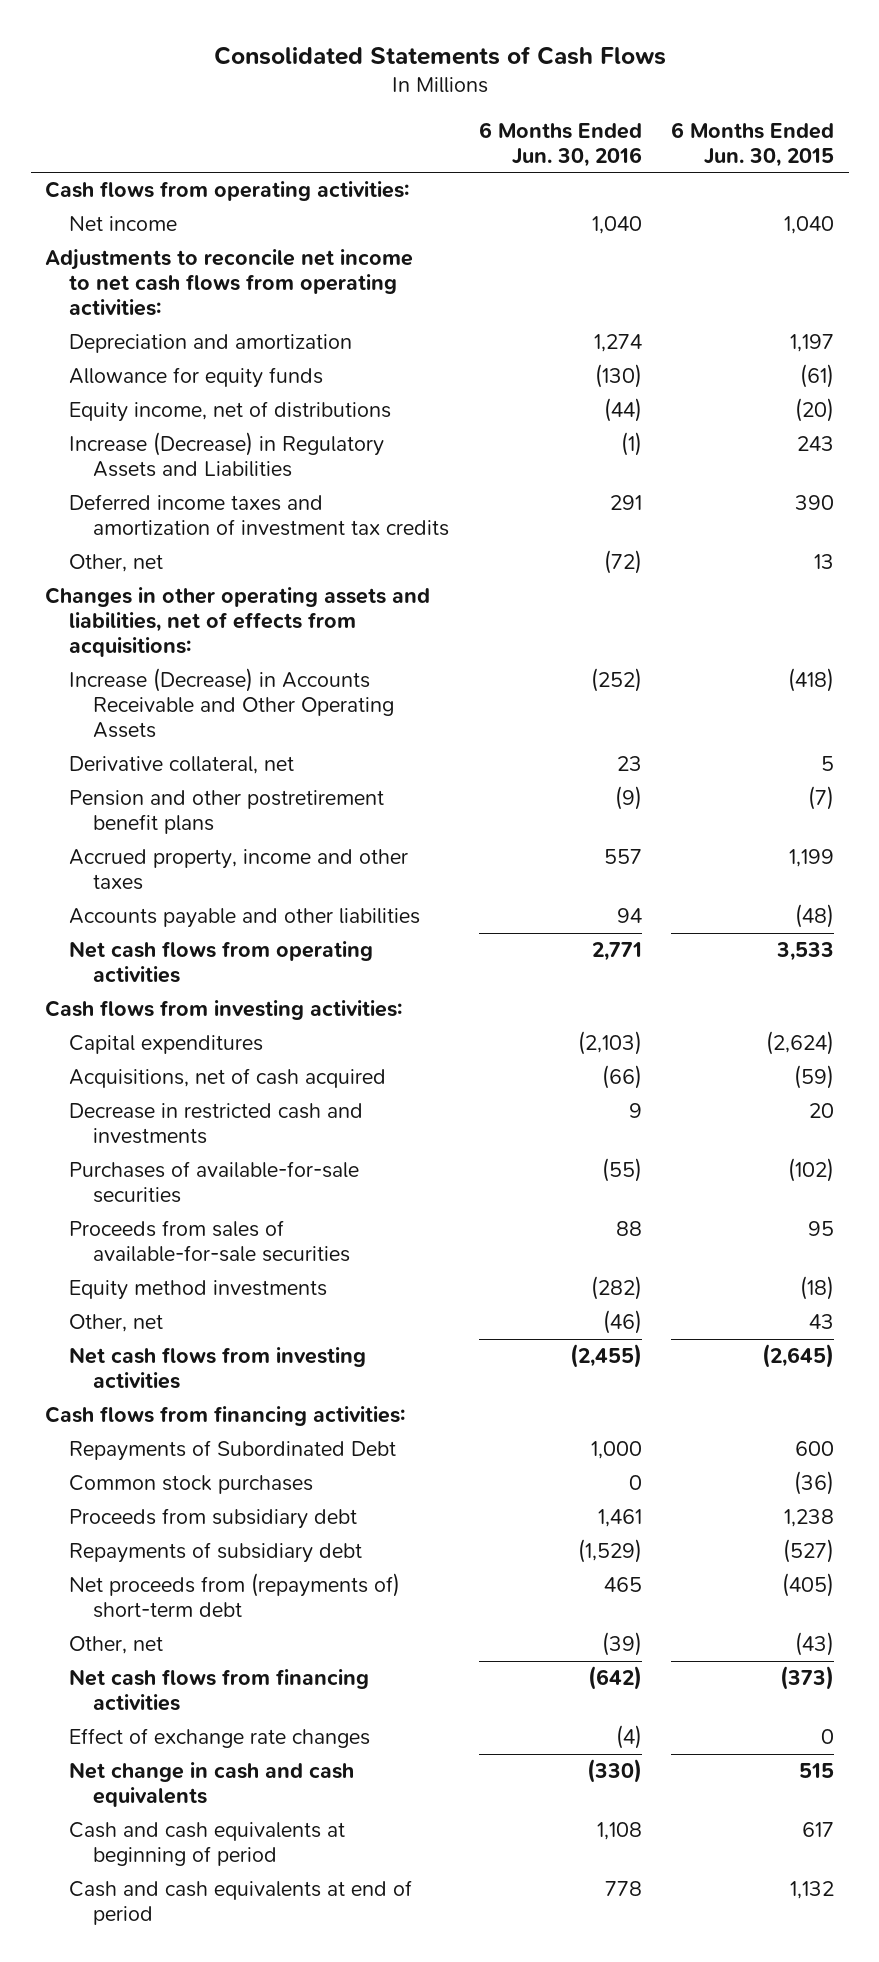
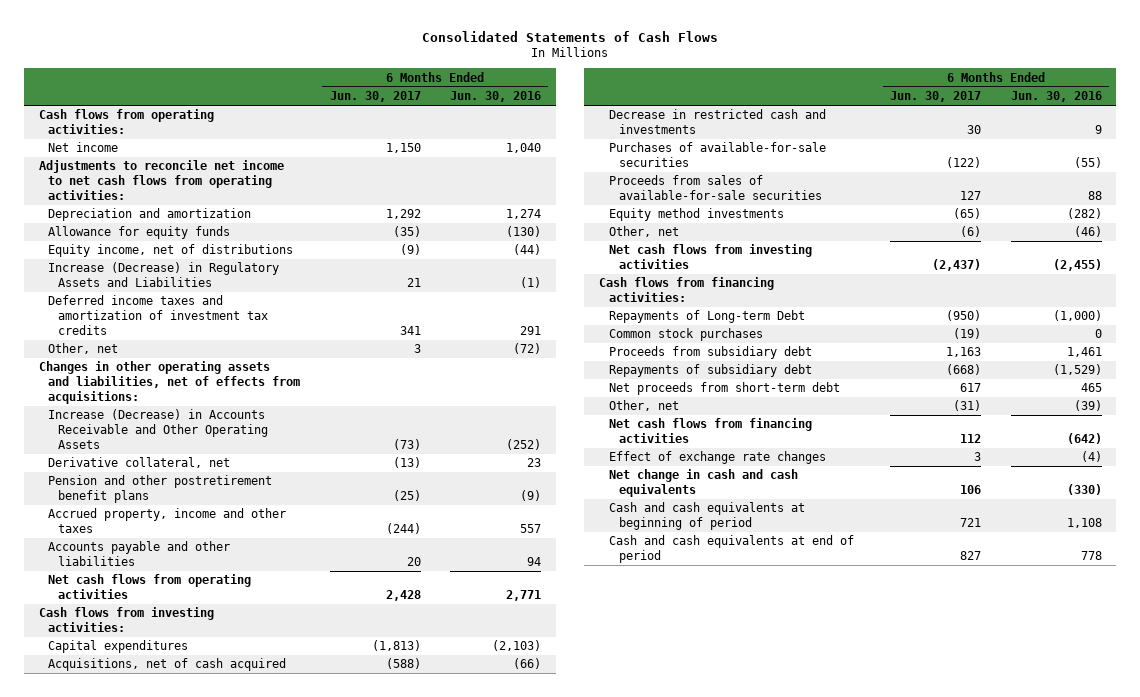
- | 6 Months Ended Jun. 30, 2016 | 6 Months Ended Jun. 30, 2015
+ | 6 Months Ended Jun. 30, 2017 | 6 Months Ended Jun. 30, 2016
- Repayments of Subordinated Debt | 1,000 | 600
+ Repayments of Long-term Debt | (950) | (1,000)
- Net proceeds from (repayments of) short-term debt | 465 | (405)
+ Net proceeds from short-term debt | 617 | 465

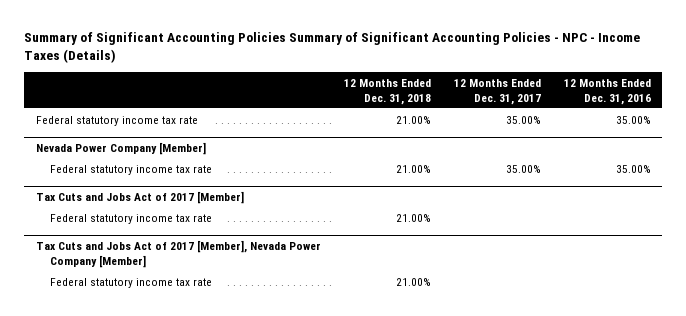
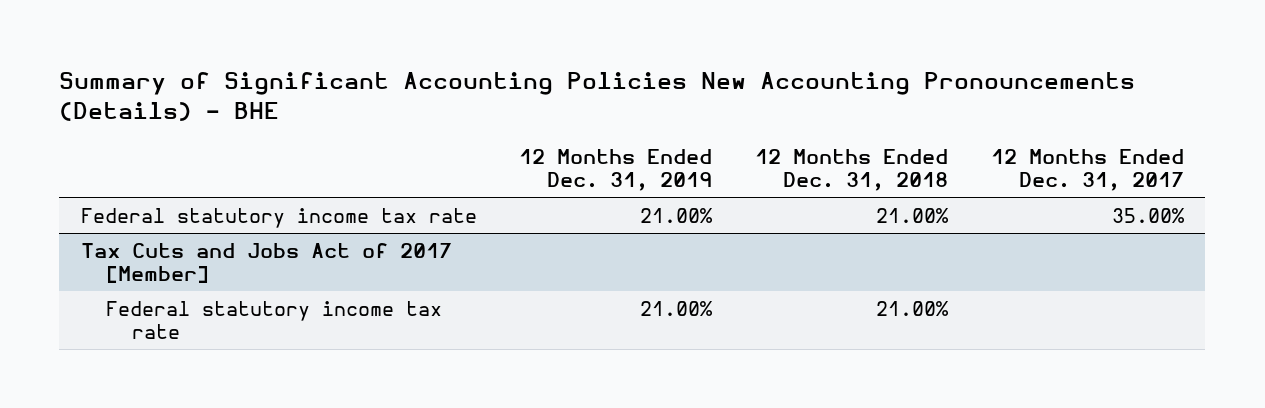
- Summary of Significant Accounting Policies Summary of Significant Accounting Policies - NPC - Income Taxes (Details)
+ Summary of Significant Accounting Policies New Accounting Pronouncements (Details) - BHE
- | 12 Months Ended Dec. 31, 2018 | 12 Months Ended Dec. 31, 2017 | 12 Months Ended Dec. 31, 2016
+ | 12 Months Ended Dec. 31, 2019 | 12 Months Ended Dec. 31, 2018 | 12 Months Ended Dec. 31, 2017
- Nevada Power Company [Member]
- Federal statutory income tax rate | 21.00% | 35.00% | 35.00%
- Tax Cuts and Jobs Act of 2017 [Member], Nevada Power Company [Member]
- Federal statutory income tax rate | 21.00% | |

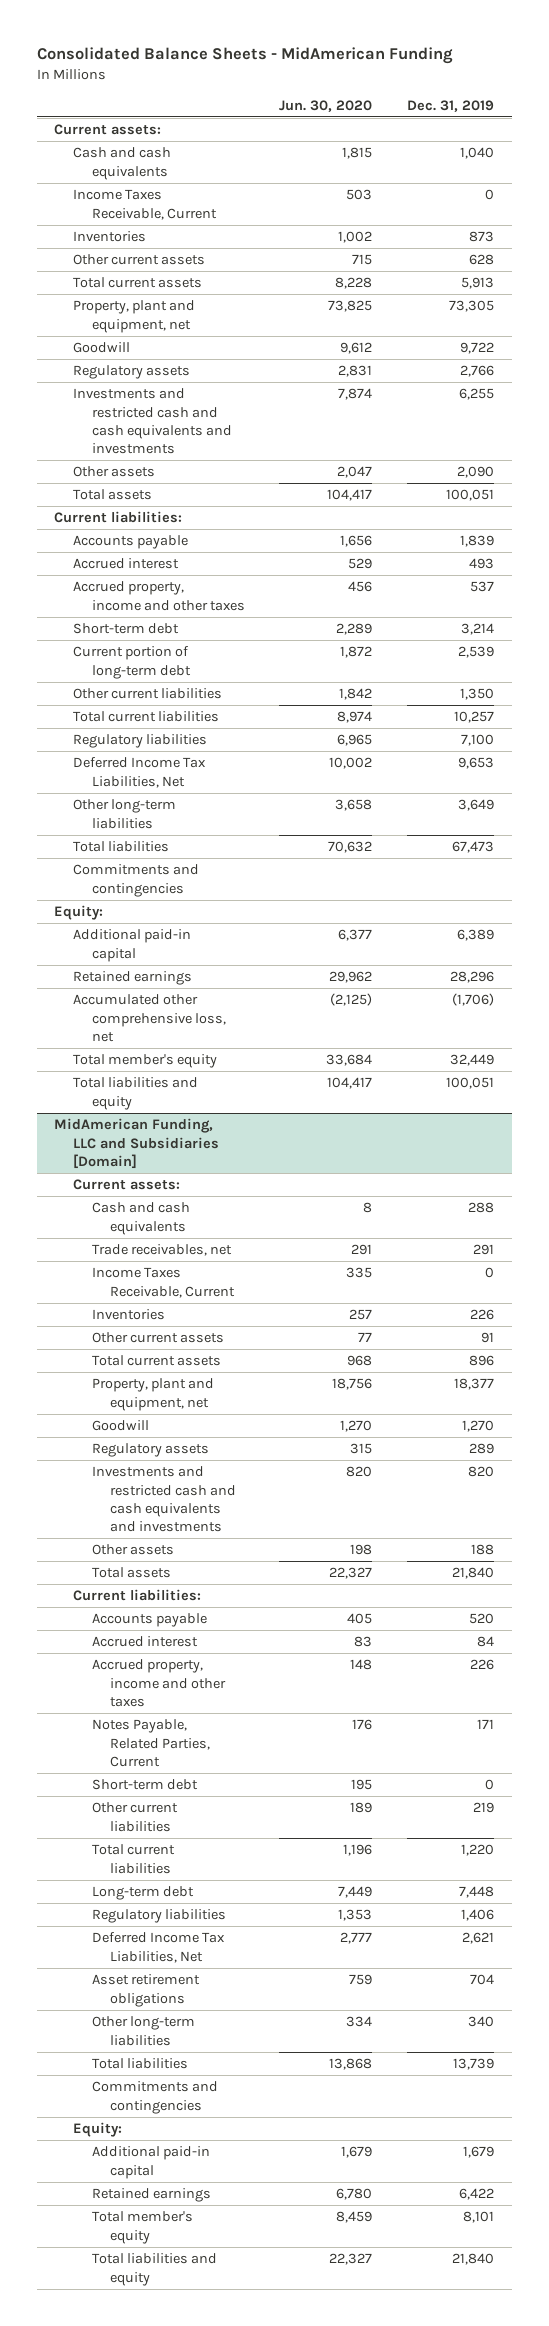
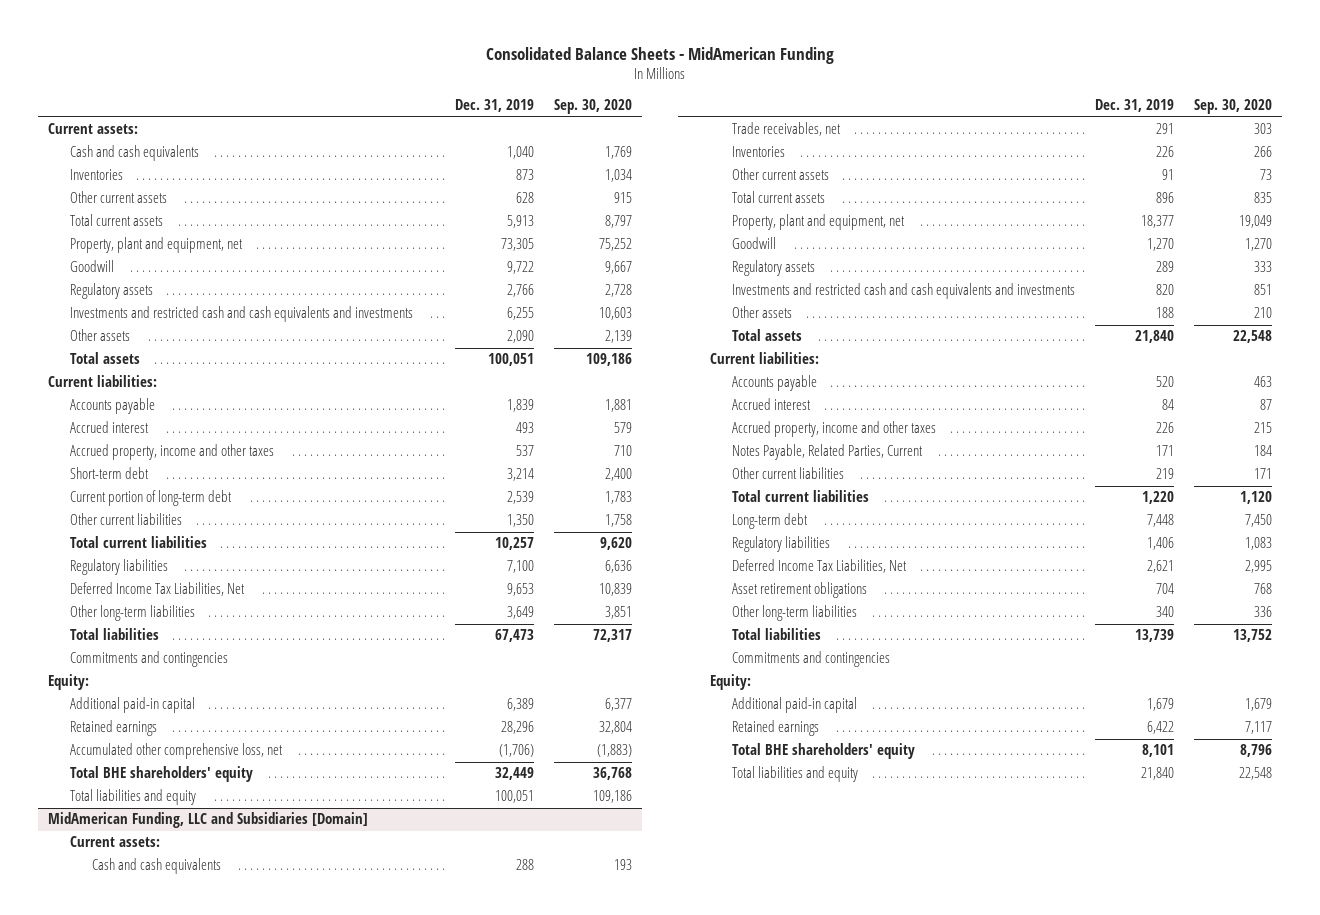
- | Jun. 30, 2020 | Dec. 31, 2019
+ | Dec. 31, 2019 | Sep. 30, 2020
- Income Taxes Receivable, Current | 503 | 0
- Total member's equity | 33,684 | 32,449
+ Total BHE shareholders' equity | 32,449 | 36,768
@ MidAmerican Funding, LLC and Subsidiaries [Domain]
- Income Taxes Receivable, Current | 335 | 0
- Short-term debt | 195 | 0
- Total member's equity | 8,459 | 8,101
+ Total BHE shareholders' equity | 8,101 | 8,796

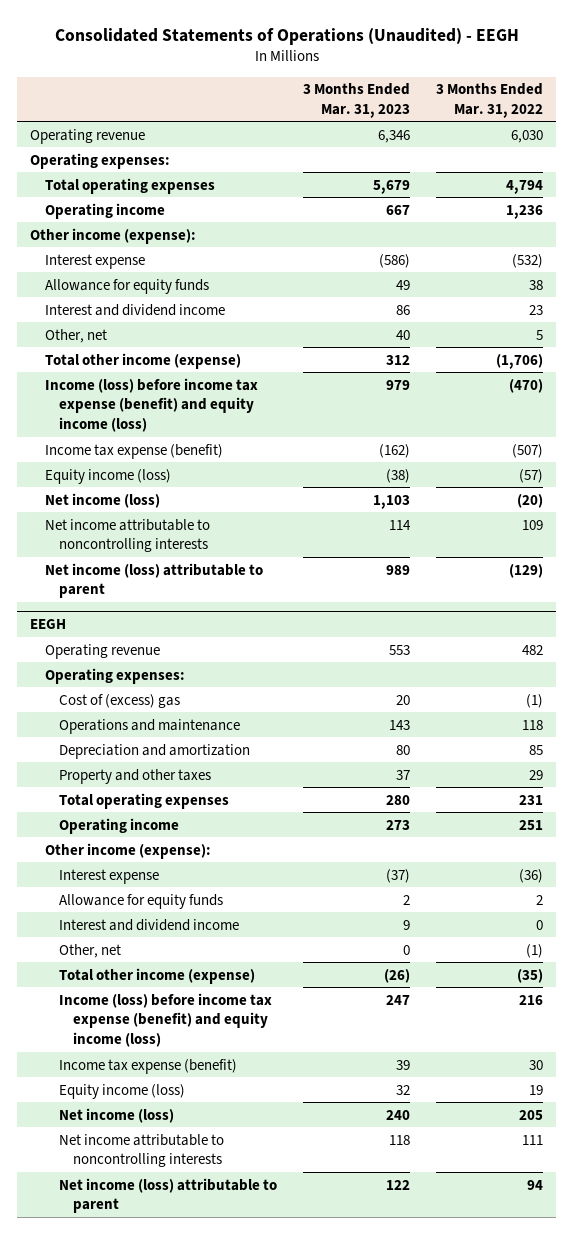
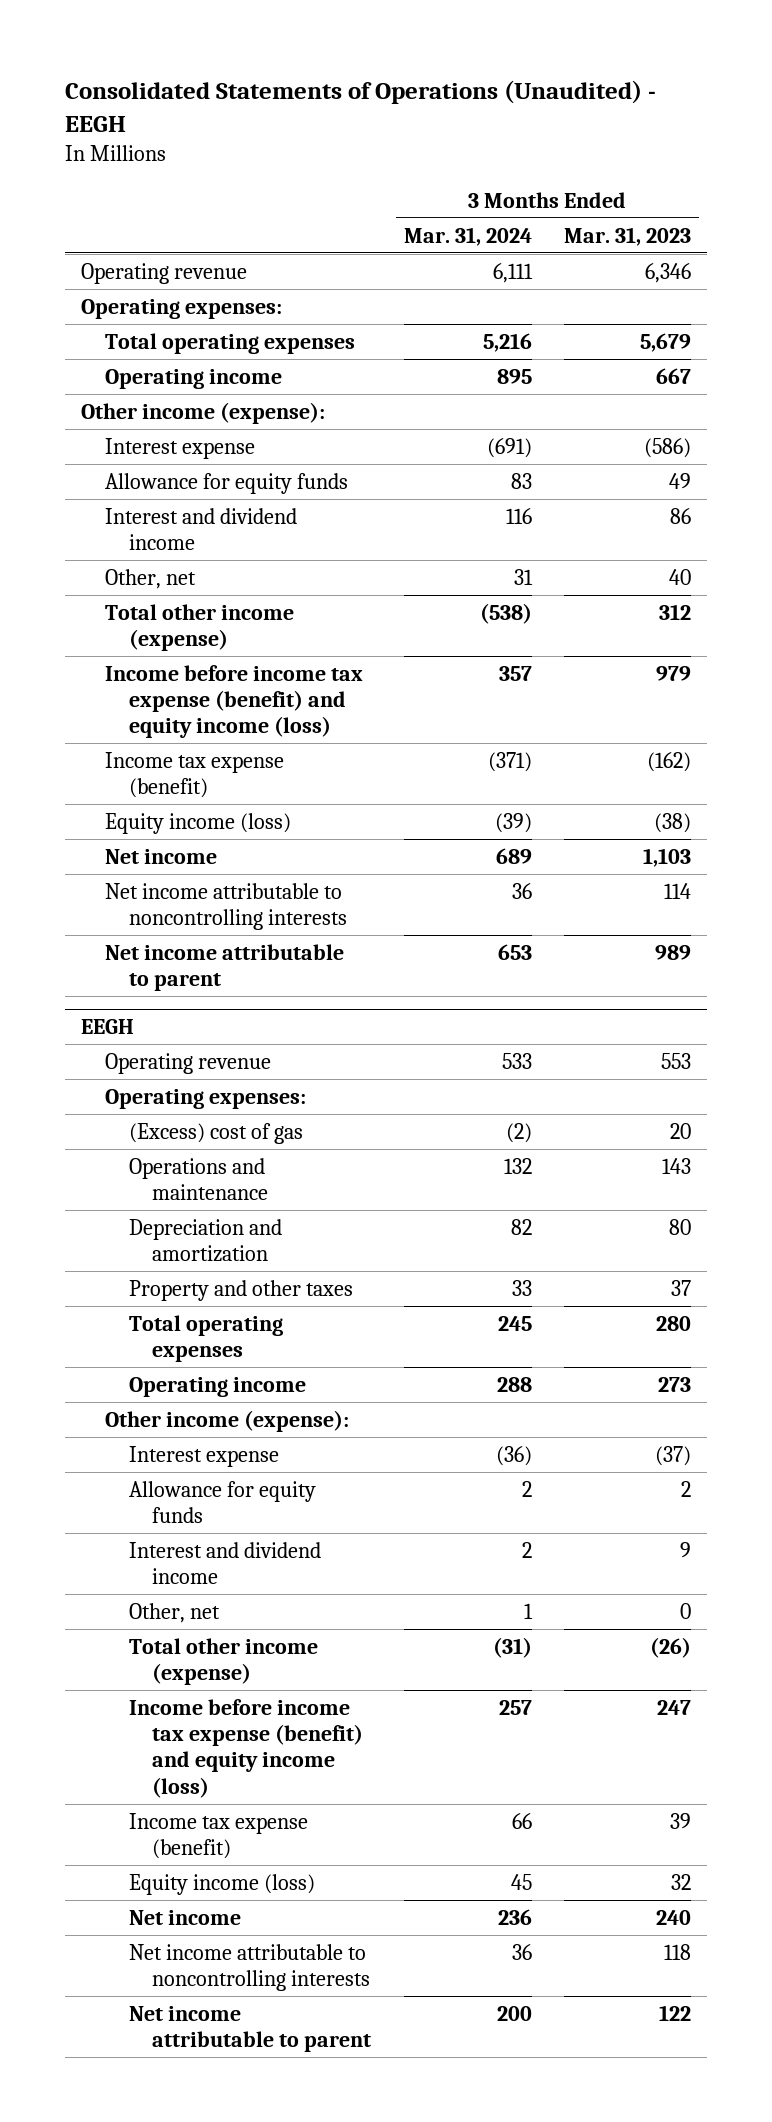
- | 3 Months Ended Mar. 31, 2023 | 3 Months Ended Mar. 31, 2022
+ | 3 Months Ended Mar. 31, 2024 | 3 Months Ended Mar. 31, 2023
- Income (loss) before income tax expense (benefit) and equity income (loss) | 979 | (470)
+ Income before income tax expense (benefit) and equity income (loss) | 357 | 979
- Net income (loss) | 1,103 | (20)
+ Net income | 689 | 1,103
- Net income (loss) attributable to parent | 989 | (129)
+ Net income attributable to parent | 653 | 989
@ EEGH
- Cost of (excess) gas | 20 | (1)
+ (Excess) cost of gas | (2) | 20
- Income (loss) before income tax expense (benefit) and equity income (loss) | 247 | 216
+ Income before income tax expense (benefit) and equity income (loss) | 257 | 247
- Net income (loss) | 240 | 205
+ Net income | 236 | 240
- Net income (loss) attributable to parent | 122 | 94
+ Net income attributable to parent | 200 | 122

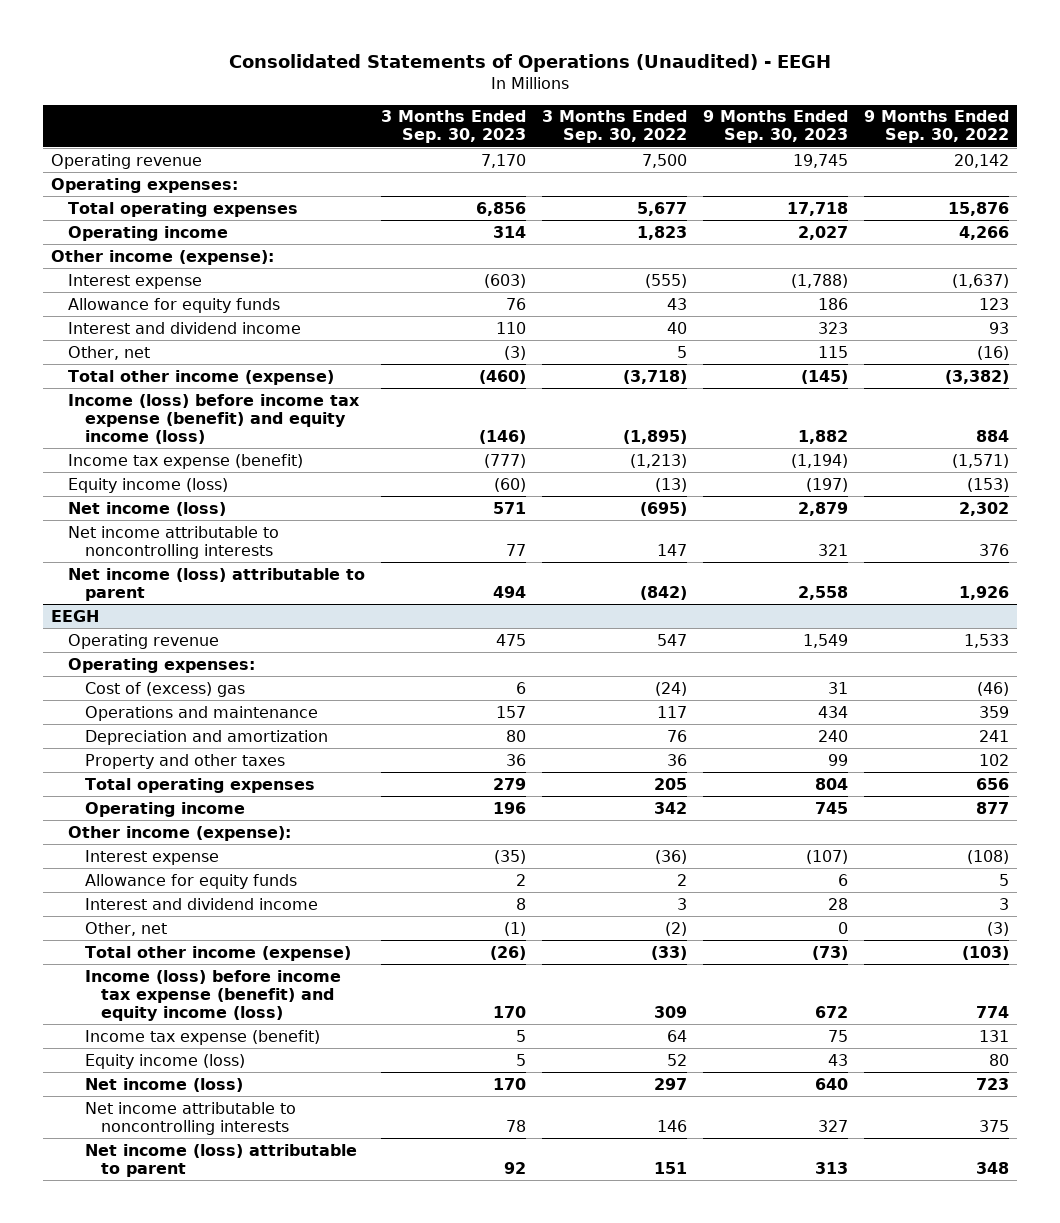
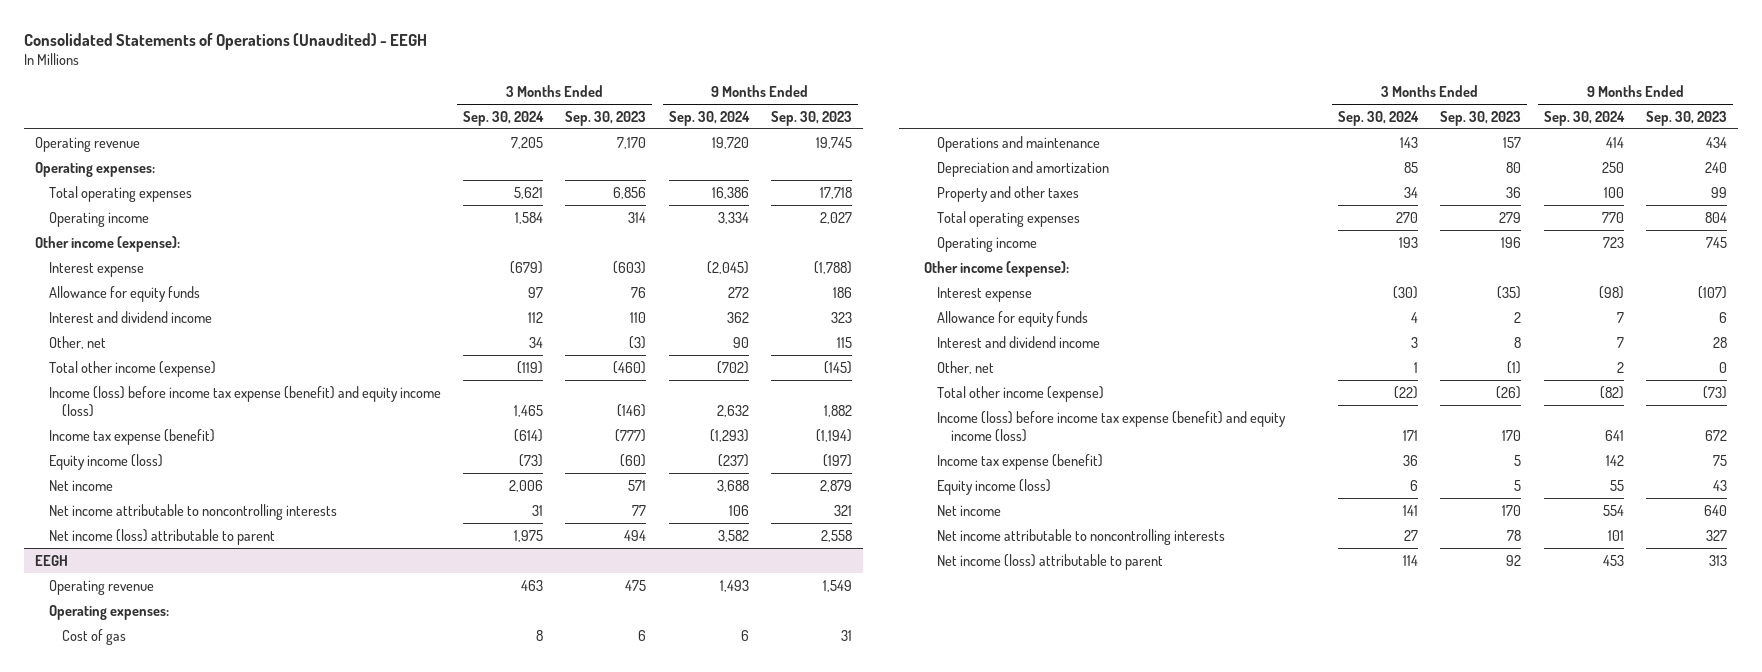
- | 3 Months Ended Sep. 30, 2023 | 3 Months Ended Sep. 30, 2022 | 9 Months Ended Sep. 30, 2023 | 9 Months Ended Sep. 30, 2022
+ | 3 Months Ended Sep. 30, 2024 | 3 Months Ended Sep. 30, 2023 | 9 Months Ended Sep. 30, 2024 | 9 Months Ended Sep. 30, 2023
- Net income (loss) | 571 | (695) | 2,879 | 2,302
+ Net income | 2,006 | 571 | 3,688 | 2,879
@ EEGH
- Cost of (excess) gas | 6 | (24) | 31 | (46)
+ Cost of gas | 8 | 6 | 6 | 31
- Net income (loss) | 170 | 297 | 640 | 723
+ Net income | 141 | 170 | 554 | 640

